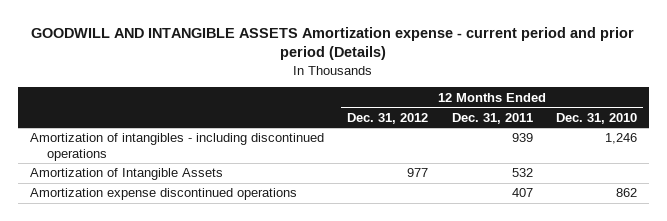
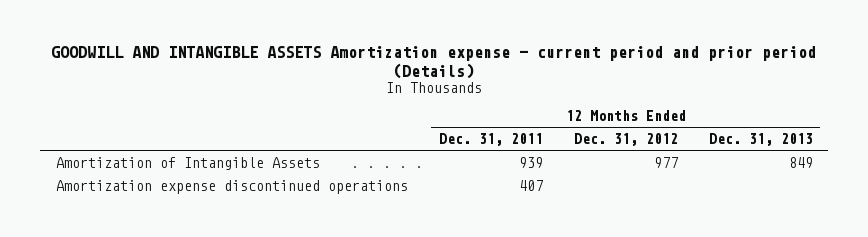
- | 12 Months Ended Dec. 31, 2012 | 12 Months Ended Dec. 31, 2011 | 12 Months Ended Dec. 31, 2010
+ | 12 Months Ended Dec. 31, 2011 | 12 Months Ended Dec. 31, 2012 | 12 Months Ended Dec. 31, 2013
- Amortization of intangibles - including discontinued operations | | 939 | 1,246
- Amortization of Intangible Assets | 977 | 532 |
+ Amortization of Intangible Assets | 939 | 977 | 849

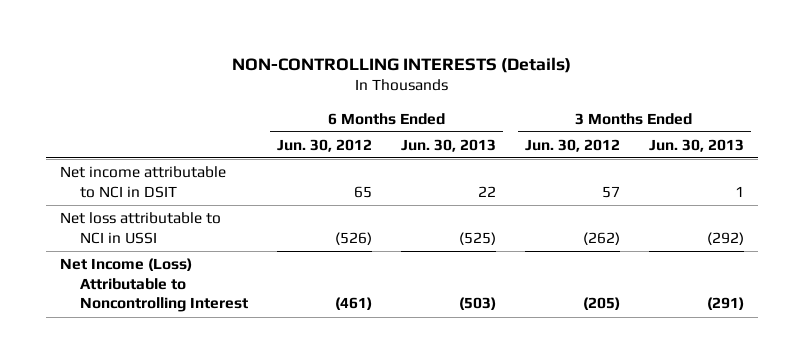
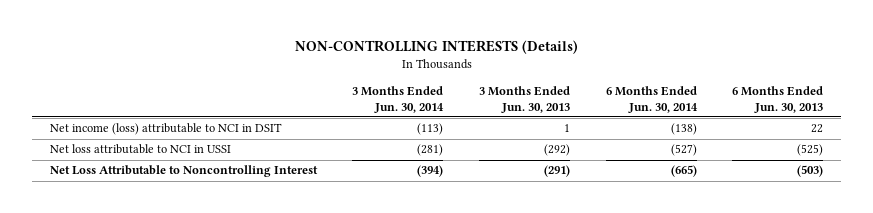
- | 6 Months Ended Jun. 30, 2012 | 6 Months Ended Jun. 30, 2013 | 3 Months Ended Jun. 30, 2012 | 3 Months Ended Jun. 30, 2013
+ | 3 Months Ended Jun. 30, 2014 | 3 Months Ended Jun. 30, 2013 | 6 Months Ended Jun. 30, 2014 | 6 Months Ended Jun. 30, 2013
- Net income attributable to NCI in DSIT | 65 | 22 | 57 | 1
+ Net income (loss) attributable to NCI in DSIT | (113) | 1 | (138) | 22
- Net Income (Loss) Attributable to Noncontrolling Interest | (461) | (503) | (205) | (291)
+ Net Loss Attributable to Noncontrolling Interest | (394) | (291) | (665) | (503)

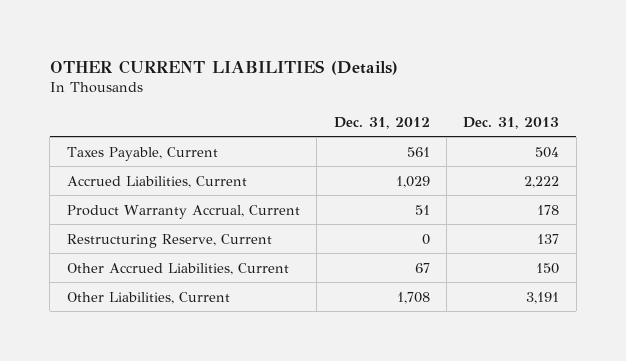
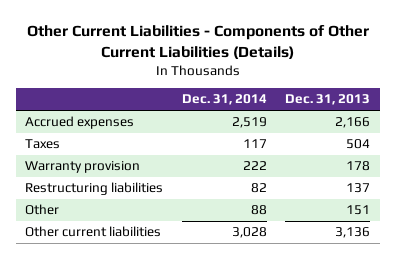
- OTHER CURRENT LIABILITIES (Details)
+ Other Current Liabilities - Components of Other Current Liabilities (Details)
- | Dec. 31, 2012 | Dec. 31, 2013
+ | Dec. 31, 2014 | Dec. 31, 2013
- Taxes Payable, Current | 561 | 504
- Accrued Liabilities, Current | 1,029 | 2,222
- Product Warranty Accrual, Current | 51 | 178
- Restructuring Reserve, Current | 0 | 137
- Other Accrued Liabilities, Current | 67 | 150
- Other Liabilities, Current | 1,708 | 3,191
+ Accrued expenses | 2,519 | 2,166
+ Taxes | 117 | 504
+ Warranty provision | 222 | 178
+ Restructuring liabilities | 82 | 137
+ Other | 88 | 151
+ Other current liabilities | 3,028 | 3,136

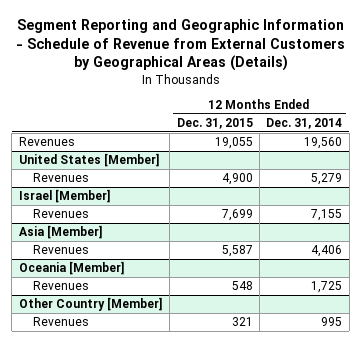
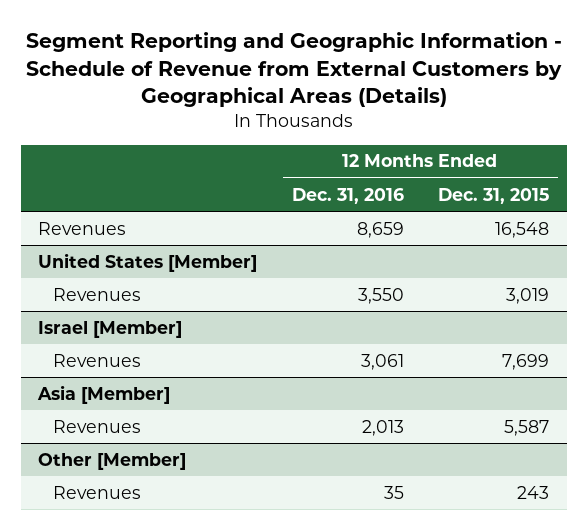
- | 12 Months Ended Dec. 31, 2015 | 12 Months Ended Dec. 31, 2014
+ | 12 Months Ended Dec. 31, 2016 | 12 Months Ended Dec. 31, 2015
- Revenues | 19,055 | 19,560
+ Revenues | 8,659 | 16,548
@ United States [Member]
- Revenues | 4,900 | 5,279
+ Revenues | 3,550 | 3,019
- Oceania [Member]
- Revenues | 548 | 1,725
- Other Country [Member]
- Revenues | 321 | 995
+ Other [Member]
+ Revenues | 35 | 243

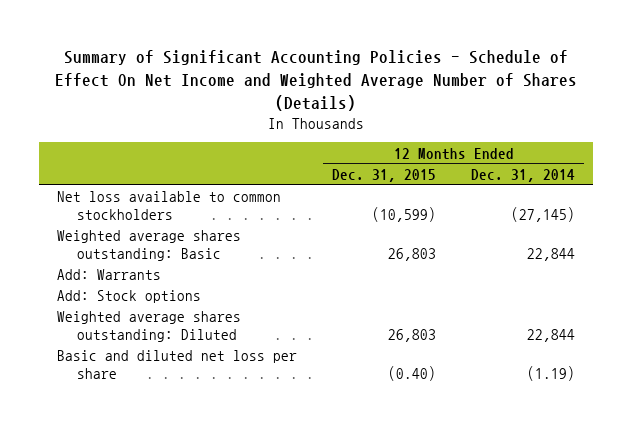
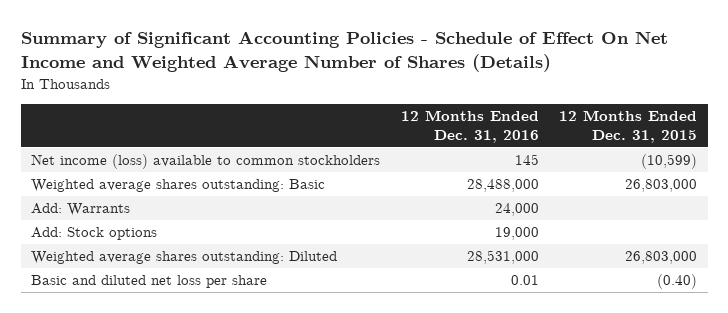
- | 12 Months Ended Dec. 31, 2015 | 12 Months Ended Dec. 31, 2014
+ | 12 Months Ended Dec. 31, 2016 | 12 Months Ended Dec. 31, 2015
- Net loss available to common stockholders | (10,599) | (27,145)
- Weighted average shares outstanding: Basic | 26,803 | 22,844
+ Net income (loss) available to common stockholders | 145 | (10,599)
+ Weighted average shares outstanding: Basic | 28,488,000 | 26,803,000
- Weighted average shares outstanding: Diluted | 26,803 | 22,844
+ Weighted average shares outstanding: Diluted | 28,531,000 | 26,803,000

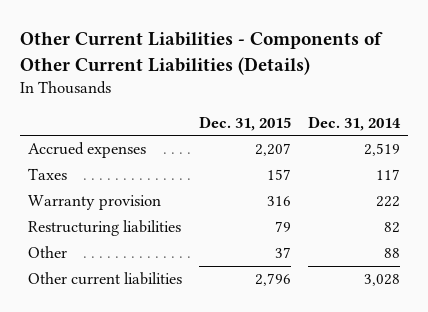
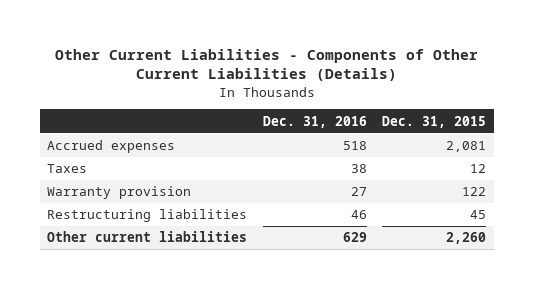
- | Dec. 31, 2015 | Dec. 31, 2014
+ | Dec. 31, 2016 | Dec. 31, 2015
- Accrued expenses | 2,207 | 2,519
- Taxes | 157 | 117
- Warranty provision | 316 | 222
- Restructuring liabilities | 79 | 82
- Other | 37 | 88
- Other current liabilities | 2,796 | 3,028
+ Accrued expenses | 518 | 2,081
+ Taxes | 38 | 12
+ Warranty provision | 27 | 122
+ Restructuring liabilities | 46 | 45
+ Other current liabilities | 629 | 2,260

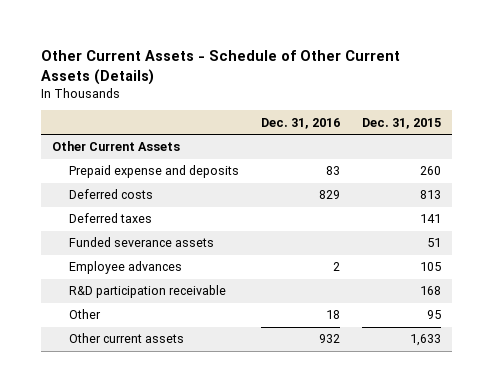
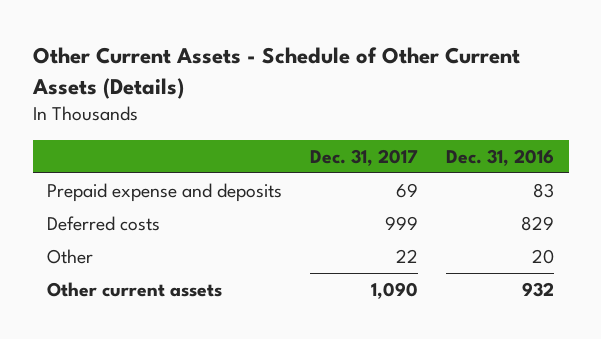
- | Dec. 31, 2016 | Dec. 31, 2015
+ | Dec. 31, 2017 | Dec. 31, 2016
- Other Current Assets
- Deferred taxes | | 141
- Funded severance assets | | 51
- Employee advances | 2 | 105
- R&D participation receivable | | 168
- Other | 18 | 95
+ Other | 22 | 20

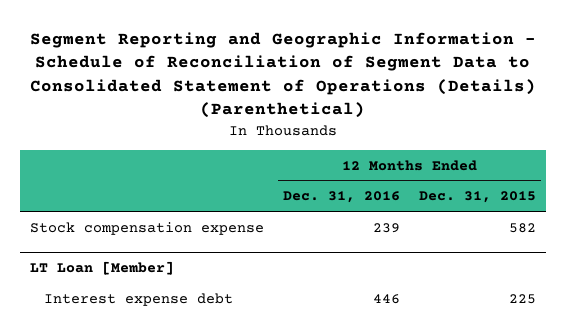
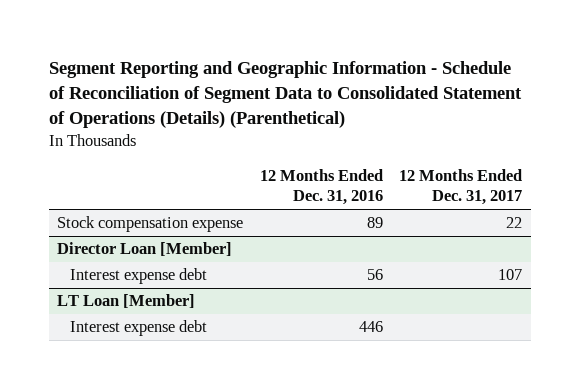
- | 12 Months Ended Dec. 31, 2016 | 12 Months Ended Dec. 31, 2015
+ | 12 Months Ended Dec. 31, 2016 | 12 Months Ended Dec. 31, 2017
- Stock compensation expense | 239 | 582
+ Stock compensation expense | 89 | 22
+ Director Loan [Member]
+ Interest expense debt | 56 | 107

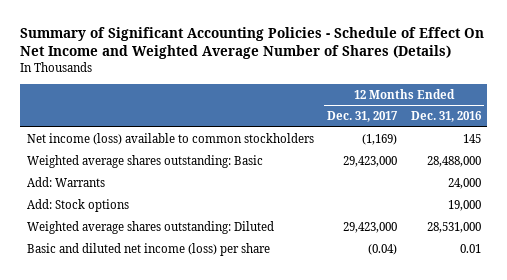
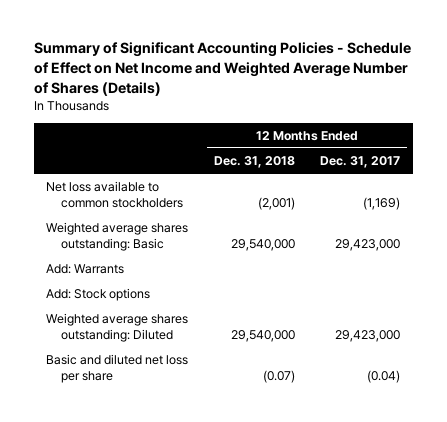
- Summary of Significant Accounting Policies - Schedule of Effect On Net Income and Weighted Average Number of Shares (Details)
+ Summary of Significant Accounting Policies - Schedule of Effect on Net Income and Weighted Average Number of Shares (Details)
- | 12 Months Ended Dec. 31, 2017 | 12 Months Ended Dec. 31, 2016
+ | 12 Months Ended Dec. 31, 2018 | 12 Months Ended Dec. 31, 2017
- Net income (loss) available to common stockholders | (1,169) | 145
+ Net loss available to common stockholders | (2,001) | (1,169)
- Basic and diluted net income (loss) per share | (0.04) | 0.01
+ Basic and diluted net loss per share | (0.07) | (0.04)

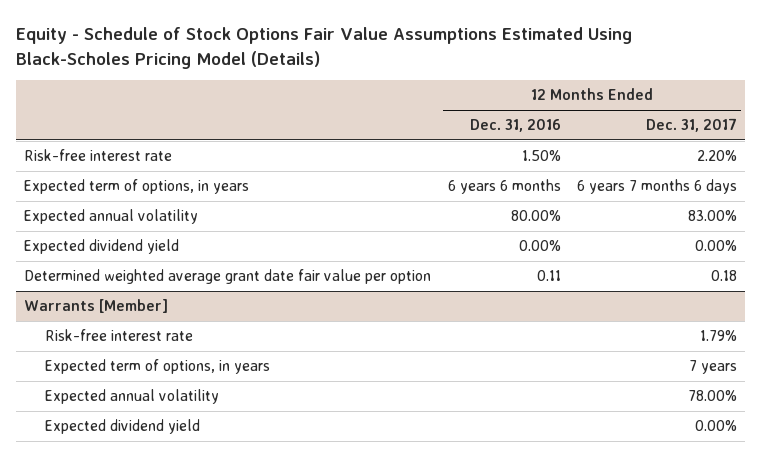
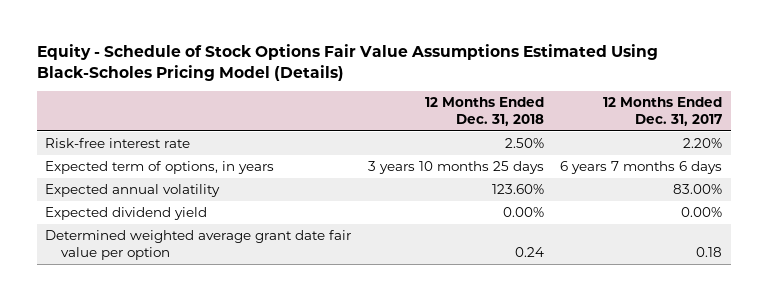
- | 12 Months Ended Dec. 31, 2016 | 12 Months Ended Dec. 31, 2017
+ | 12 Months Ended Dec. 31, 2018 | 12 Months Ended Dec. 31, 2017
- Warrants [Member]
- Risk-free interest rate | | 1.79%
- Expected term of options, in years | | 7 years
- Expected annual volatility | | 78.00%
- Expected dividend yield | | 0.00%

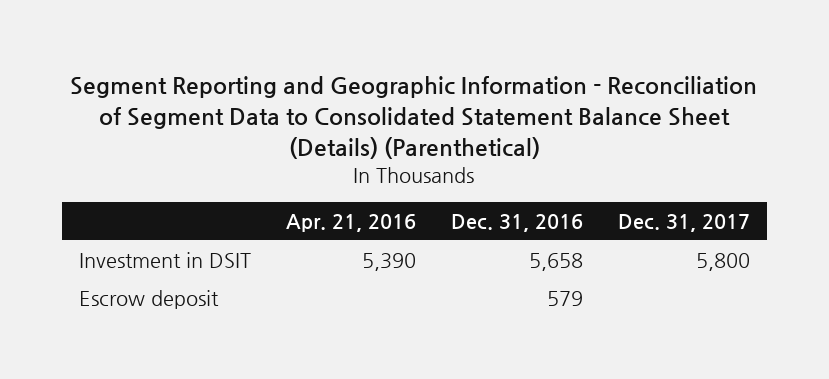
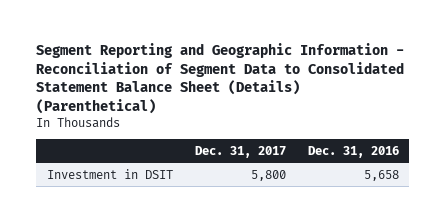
- | Apr. 21, 2016 | Dec. 31, 2016 | Dec. 31, 2017
+ | Dec. 31, 2017 | Dec. 31, 2016
- Escrow deposit | | 579 |

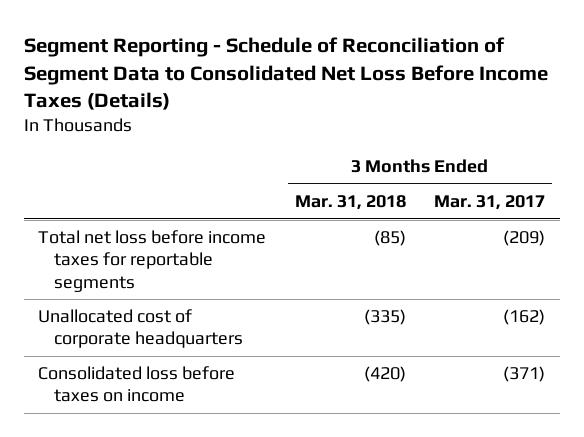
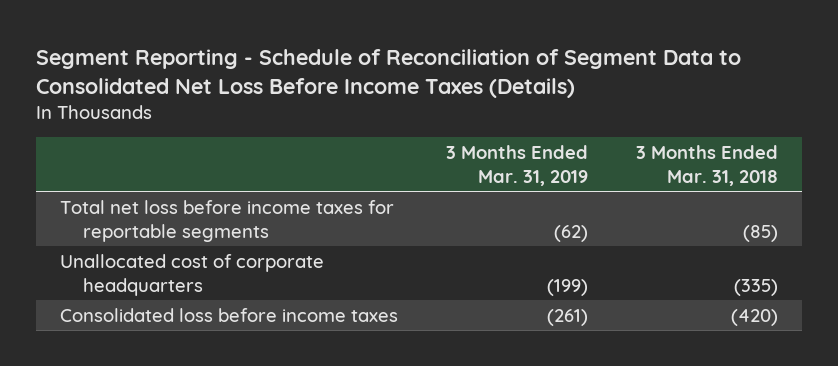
- | 3 Months Ended Mar. 31, 2018 | 3 Months Ended Mar. 31, 2017
+ | 3 Months Ended Mar. 31, 2019 | 3 Months Ended Mar. 31, 2018
- Consolidated loss before taxes on income | (420) | (371)
+ Consolidated loss before income taxes | (261) | (420)

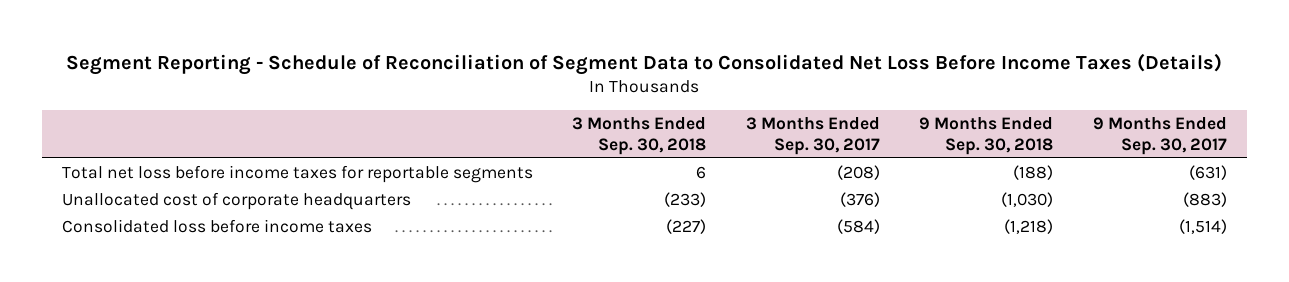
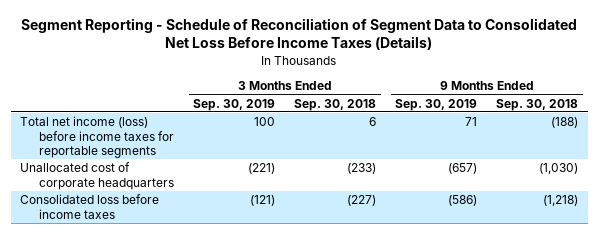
- | 3 Months Ended Sep. 30, 2018 | 3 Months Ended Sep. 30, 2017 | 9 Months Ended Sep. 30, 2018 | 9 Months Ended Sep. 30, 2017
+ | 3 Months Ended Sep. 30, 2019 | 3 Months Ended Sep. 30, 2018 | 9 Months Ended Sep. 30, 2019 | 9 Months Ended Sep. 30, 2018
- Total net loss before income taxes for reportable segments | 6 | (208) | (188) | (631)
+ Total net income (loss) before income taxes for reportable segments | 100 | 6 | 71 | (188)

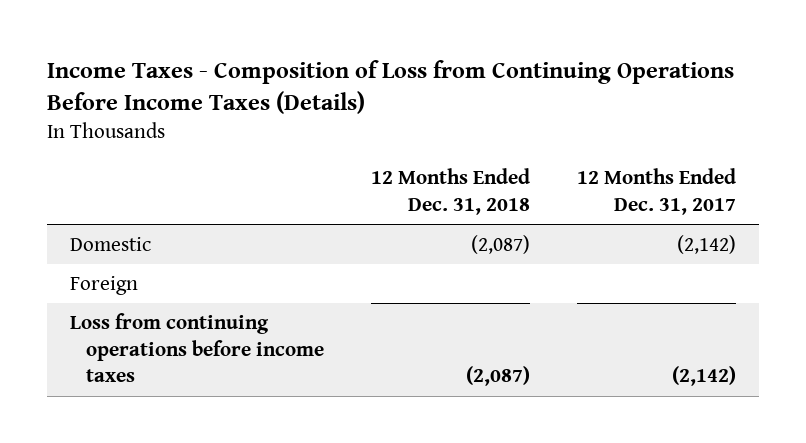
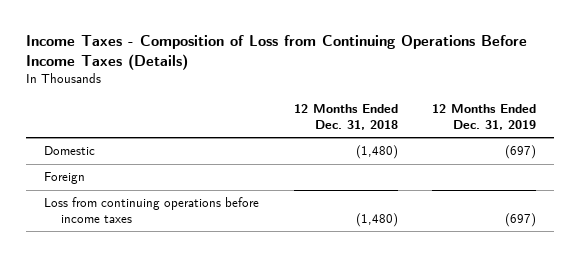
- | 12 Months Ended Dec. 31, 2018 | 12 Months Ended Dec. 31, 2017
+ | 12 Months Ended Dec. 31, 2018 | 12 Months Ended Dec. 31, 2019
- Domestic | (2,087) | (2,142)
+ Domestic | (1,480) | (697)
- Loss from continuing operations before income taxes | (2,087) | (2,142)
+ Loss from continuing operations before income taxes | (1,480) | (697)

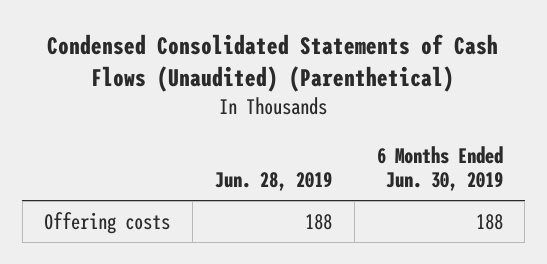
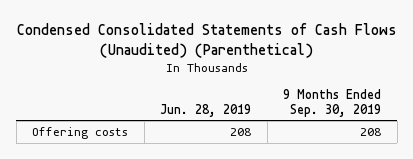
- | Jun. 28, 2019 | 6 Months Ended Jun. 30, 2019
+ | Jun. 28, 2019 | 9 Months Ended Sep. 30, 2019
- Offering costs | 188 | 188
+ Offering costs | 208 | 208

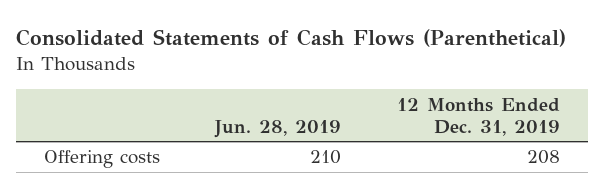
- Condensed Consolidated Statements of Cash Flows (Unaudited) (Parenthetical)
+ Consolidated Statements of Cash Flows (Parenthetical)
- | Jun. 28, 2019 | 9 Months Ended Sep. 30, 2019
+ | Jun. 28, 2019 | 12 Months Ended Dec. 31, 2019
- Offering costs | 208 | 208
+ Offering costs | 210 | 208

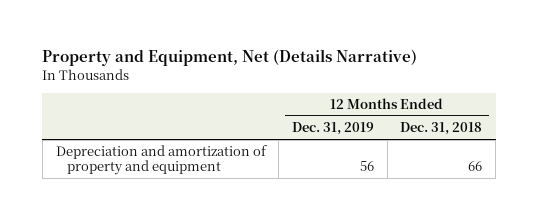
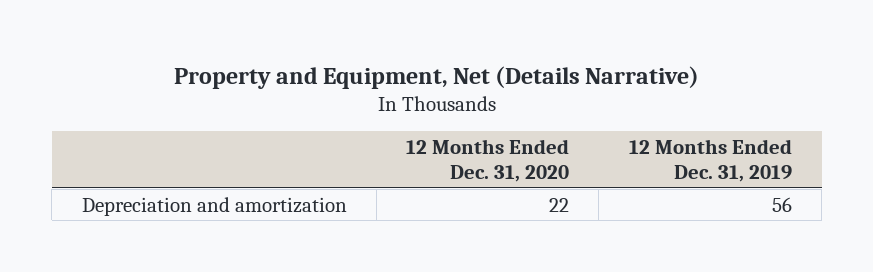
- | 12 Months Ended Dec. 31, 2019 | 12 Months Ended Dec. 31, 2018
+ | 12 Months Ended Dec. 31, 2020 | 12 Months Ended Dec. 31, 2019
- Depreciation and amortization of property and equipment | 56 | 66
+ Depreciation and amortization | 22 | 56

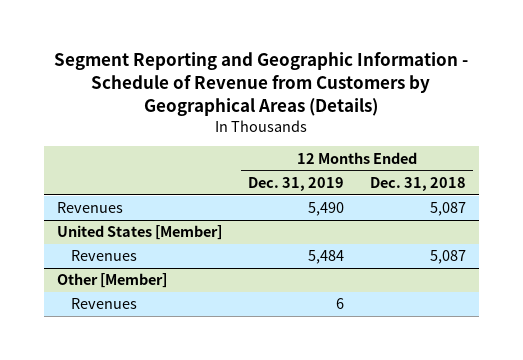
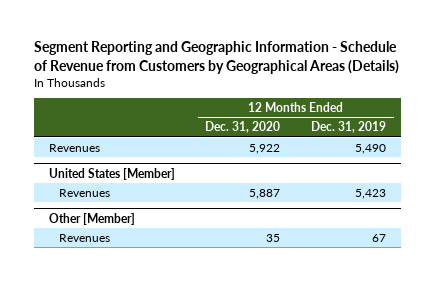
- | 12 Months Ended Dec. 31, 2019 | 12 Months Ended Dec. 31, 2018
+ | 12 Months Ended Dec. 31, 2020 | 12 Months Ended Dec. 31, 2019
@ United States [Member]
- Revenues | 5,484 | 5,087
+ Revenues | 5,887 | 5,423
@ Other [Member]
- Revenues | 6 |
+ Revenues | 35 | 67

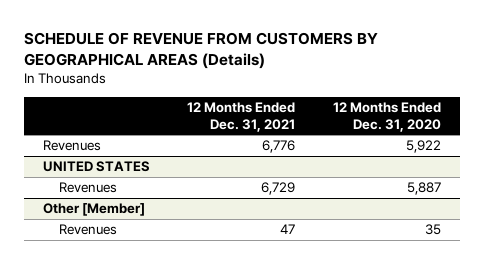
- Segment Reporting and Geographic Information - Schedule of Revenue from Customers by Geographical Areas (Details)
+ SCHEDULE OF REVENUE FROM CUSTOMERS BY GEOGRAPHICAL AREAS (Details)
- | 12 Months Ended Dec. 31, 2020 | 12 Months Ended Dec. 31, 2019
+ | 12 Months Ended Dec. 31, 2021 | 12 Months Ended Dec. 31, 2020
- United States [Member]
+ UNITED STATES

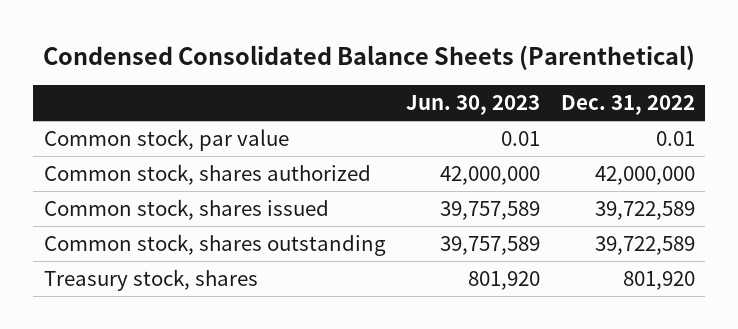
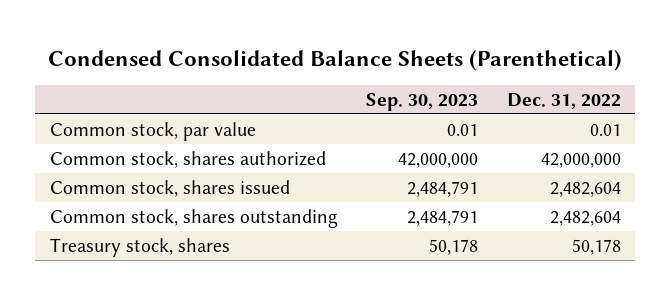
- | Jun. 30, 2023 | Dec. 31, 2022
+ | Sep. 30, 2023 | Dec. 31, 2022
- Common stock, shares issued | 39,757,589 | 39,722,589
- Common stock, shares outstanding | 39,757,589 | 39,722,589
- Treasury stock, shares | 801,920 | 801,920
+ Common stock, shares issued | 2,484,791 | 2,482,604
+ Common stock, shares outstanding | 2,484,791 | 2,482,604
+ Treasury stock, shares | 50,178 | 50,178

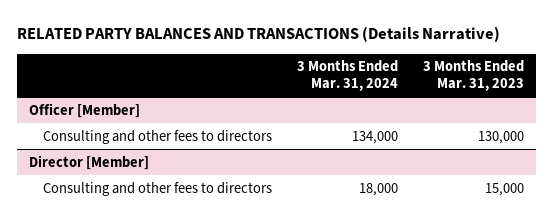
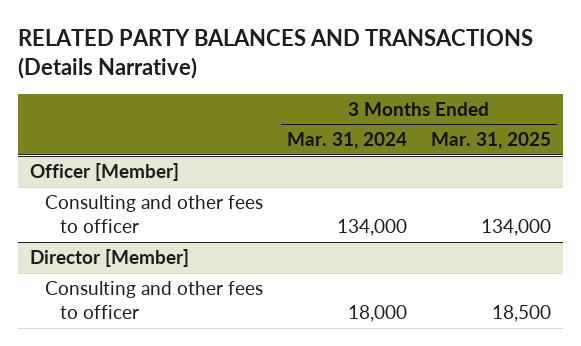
- | 3 Months Ended Mar. 31, 2024 | 3 Months Ended Mar. 31, 2023
+ | 3 Months Ended Mar. 31, 2024 | 3 Months Ended Mar. 31, 2025
@ Officer [Member]
- Consulting and other fees to directors | 134,000 | 130,000
+ Consulting and other fees to officer | 134,000 | 134,000
@ Director [Member]
- Consulting and other fees to directors | 18,000 | 15,000
+ Consulting and other fees to officer | 18,000 | 18,500

